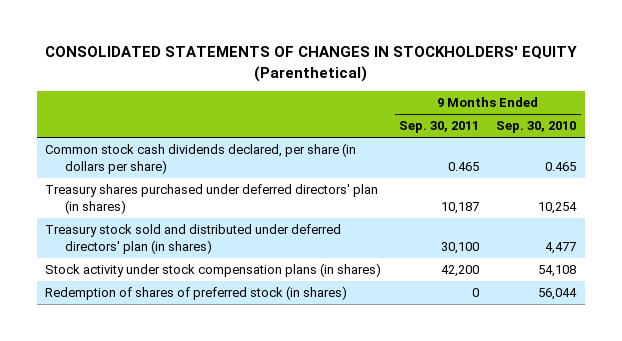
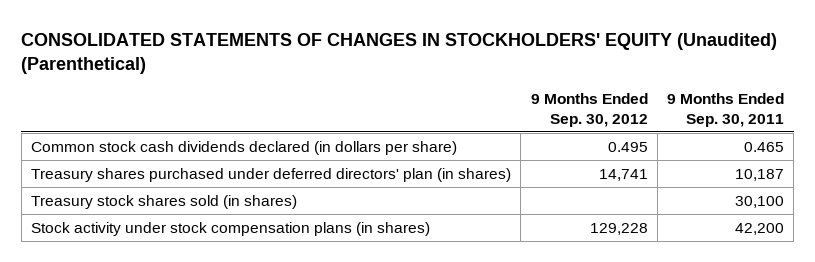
- CONSOLIDATED STATEMENTS OF CHANGES IN STOCKHOLDERS' EQUITY (Parenthetical)
+ CONSOLIDATED STATEMENTS OF CHANGES IN STOCKHOLDERS' EQUITY (Unaudited) (Parenthetical)
- | 9 Months Ended Sep. 30, 2011 | 9 Months Ended Sep. 30, 2010
+ | 9 Months Ended Sep. 30, 2012 | 9 Months Ended Sep. 30, 2011
- Common stock cash dividends declared, per share (in dollars per share) | 0.465 | 0.465
+ Common stock cash dividends declared (in dollars per share) | 0.495 | 0.465
- Treasury stock sold and distributed under deferred directors' plan (in shares) | 30,100 | 4,477
+ Treasury stock shares sold (in shares) | | 30,100
- Redemption of shares of preferred stock (in shares) | 0 | 56,044

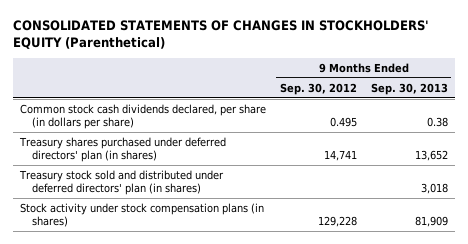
- CONSOLIDATED STATEMENTS OF CHANGES IN STOCKHOLDERS' EQUITY (Unaudited) (Parenthetical)
+ CONSOLIDATED STATEMENTS OF CHANGES IN STOCKHOLDERS' EQUITY (Parenthetical)
- | 9 Months Ended Sep. 30, 2012 | 9 Months Ended Sep. 30, 2011
+ | 9 Months Ended Sep. 30, 2012 | 9 Months Ended Sep. 30, 2013
- Common stock cash dividends declared (in dollars per share) | 0.495 | 0.465
+ Common stock cash dividends declared, per share (in dollars per share) | 0.495 | 0.38
- Treasury stock shares sold (in shares) | | 30,100
+ Treasury stock sold and distributed under deferred directors' plan (in shares) | | 3,018

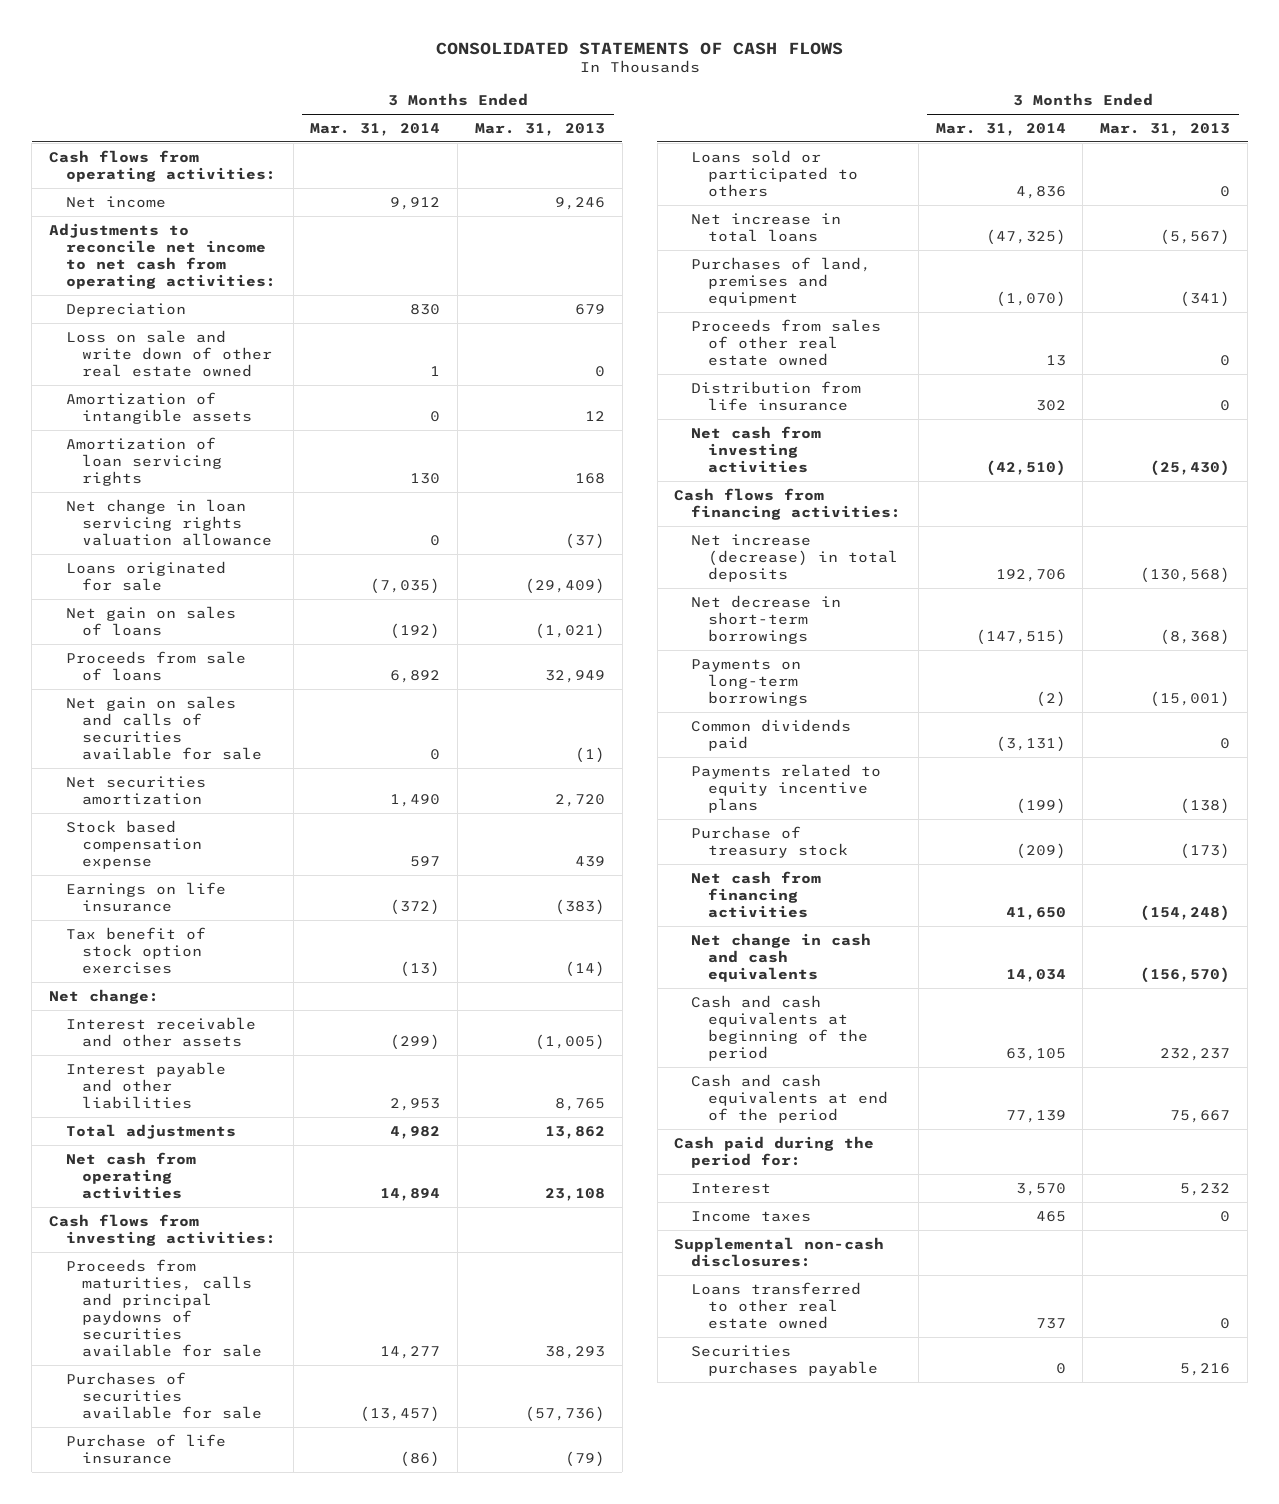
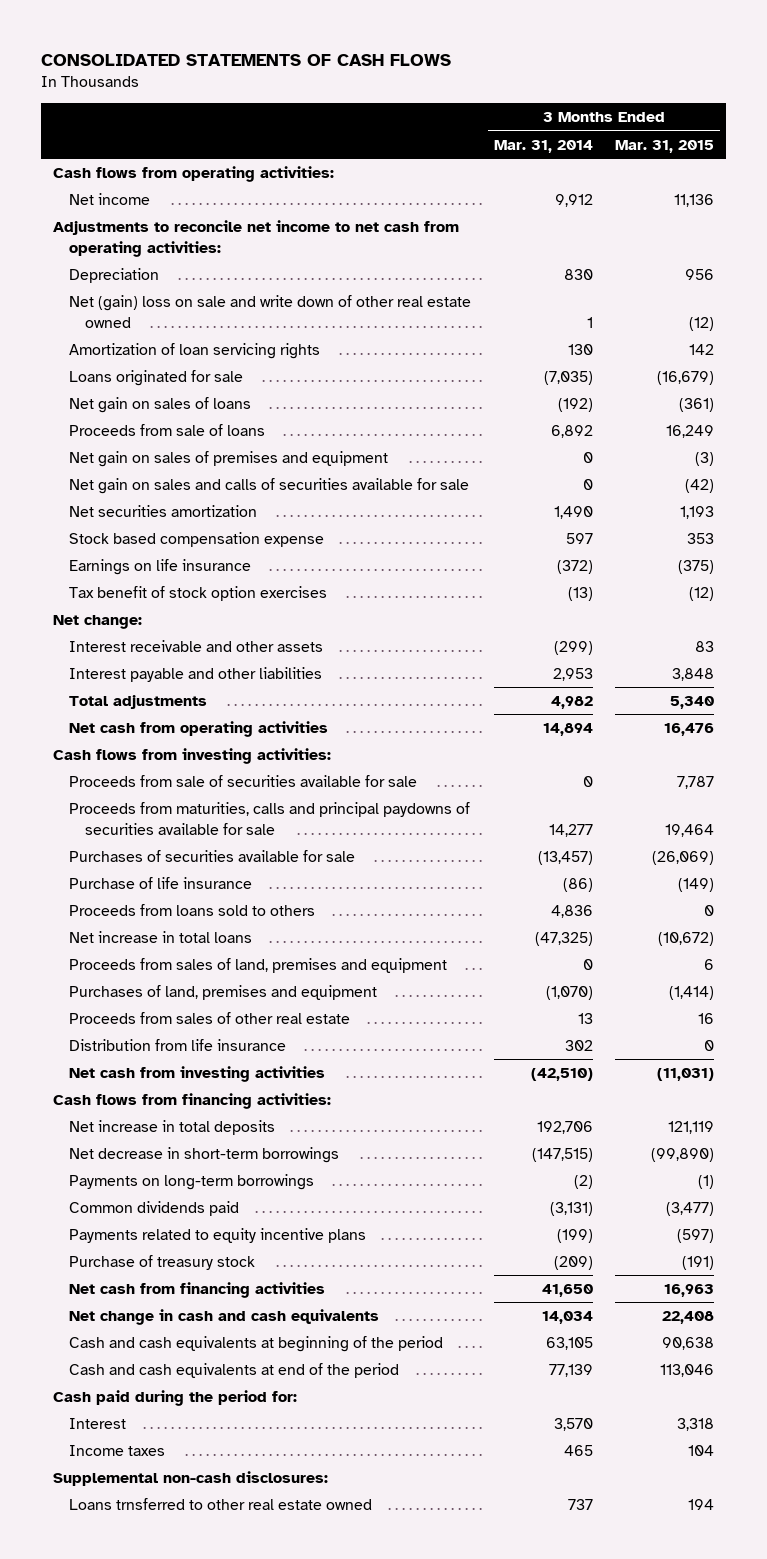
- | 3 Months Ended Mar. 31, 2014 | 3 Months Ended Mar. 31, 2013
+ | 3 Months Ended Mar. 31, 2014 | 3 Months Ended Mar. 31, 2015
- Loss on sale and write down of other real estate owned | 1 | 0
- Amortization of intangible assets | 0 | 12
+ Net (gain) loss on sale and write down of other real estate owned | 1 | (12)
- Net change in loan servicing rights valuation allowance | 0 | (37)
+ Net gain on sales of premises and equipment | 0 | (3)
+ Proceeds from sale of securities available for sale | 0 | 7,787
- Loans sold or participated to others | 4,836 | 0
+ Proceeds from loans sold to others | 4,836 | 0
+ Proceeds from sales of land, premises and equipment | 0 | 6
- Proceeds from sales of other real estate owned | 13 | 0
+ Proceeds from sales of other real estate | 13 | 16
- Net increase (decrease) in total deposits | 192,706 | (130,568)
+ Net increase in total deposits | 192,706 | 121,119
- Loans transferred to other real estate owned | 737 | 0
- Securities purchases payable | 0 | 5,216
+ Loans trnsferred to other real estate owned | 737 | 194

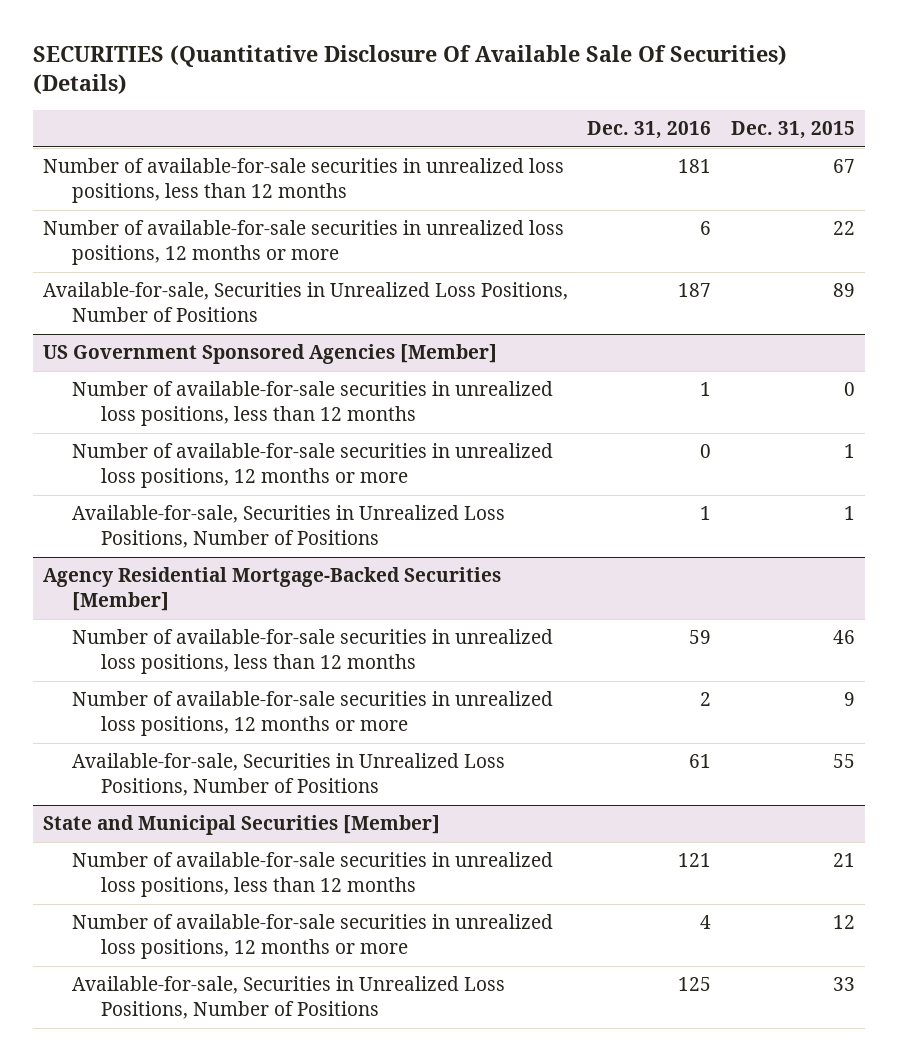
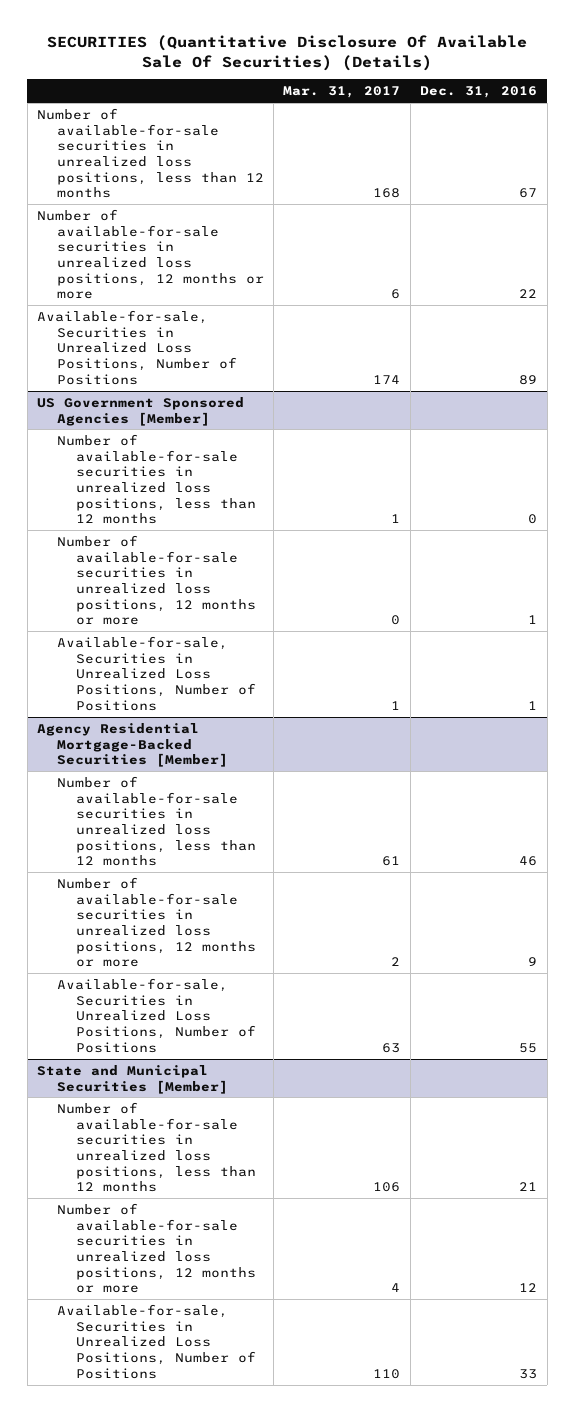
- | Dec. 31, 2016 | Dec. 31, 2015
+ | Mar. 31, 2017 | Dec. 31, 2016
- Number of available-for-sale securities in unrealized loss positions, less than 12 months | 181 | 67
- Number of available-for-sale securities in unrealized loss positions, 12 months or more | 6 | 22
- Available-for-sale, Securities in Unrealized Loss Positions, Number of Positions | 187 | 89
+ Number of available-for-sale securities in unrealized loss positions, less than 12 months | 168 | 67
+ Number of available-for-sale securities in unrealized loss positions, 12 months or more | 6 | 22
+ Available-for-sale, Securities in Unrealized Loss Positions, Number of Positions | 174 | 89
@ US Government Sponsored Agencies [Member]
- Number of available-for-sale securities in unrealized loss positions, less than 12 months | 1 | 0
- Number of available-for-sale securities in unrealized loss positions, 12 months or more | 0 | 1
+ Number of available-for-sale securities in unrealized loss positions, less than 12 months | 1 | 0
+ Number of available-for-sale securities in unrealized loss positions, 12 months or more | 0 | 1
@ Agency Residential Mortgage-Backed Securities [Member]
- Number of available-for-sale securities in unrealized loss positions, less than 12 months | 59 | 46
- Number of available-for-sale securities in unrealized loss positions, 12 months or more | 2 | 9
- Available-for-sale, Securities in Unrealized Loss Positions, Number of Positions | 61 | 55
+ Number of available-for-sale securities in unrealized loss positions, less than 12 months | 61 | 46
+ Number of available-for-sale securities in unrealized loss positions, 12 months or more | 2 | 9
+ Available-for-sale, Securities in Unrealized Loss Positions, Number of Positions | 63 | 55
@ State and Municipal Securities [Member]
- Number of available-for-sale securities in unrealized loss positions, less than 12 months | 121 | 21
- Number of available-for-sale securities in unrealized loss positions, 12 months or more | 4 | 12
- Available-for-sale, Securities in Unrealized Loss Positions, Number of Positions | 125 | 33
+ Number of available-for-sale securities in unrealized loss positions, less than 12 months | 106 | 21
+ Number of available-for-sale securities in unrealized loss positions, 12 months or more | 4 | 12
+ Available-for-sale, Securities in Unrealized Loss Positions, Number of Positions | 110 | 33

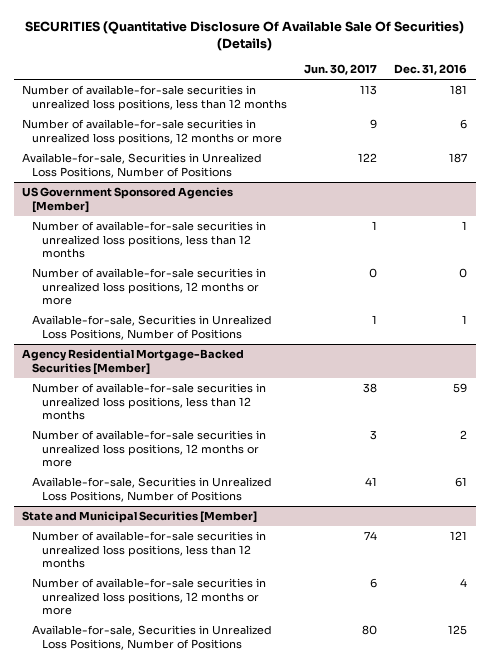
- | Mar. 31, 2017 | Dec. 31, 2016
+ | Jun. 30, 2017 | Dec. 31, 2016
- Number of available-for-sale securities in unrealized loss positions, less than 12 months | 168 | 67
- Number of available-for-sale securities in unrealized loss positions, 12 months or more | 6 | 22
- Available-for-sale, Securities in Unrealized Loss Positions, Number of Positions | 174 | 89
+ Number of available-for-sale securities in unrealized loss positions, less than 12 months | 113 | 181
+ Number of available-for-sale securities in unrealized loss positions, 12 months or more | 9 | 6
+ Available-for-sale, Securities in Unrealized Loss Positions, Number of Positions | 122 | 187
@ US Government Sponsored Agencies [Member]
- Number of available-for-sale securities in unrealized loss positions, less than 12 months | 1 | 0
- Number of available-for-sale securities in unrealized loss positions, 12 months or more | 0 | 1
+ Number of available-for-sale securities in unrealized loss positions, less than 12 months | 1 | 1
+ Number of available-for-sale securities in unrealized loss positions, 12 months or more | 0 | 0
@ Agency Residential Mortgage-Backed Securities [Member]
- Number of available-for-sale securities in unrealized loss positions, less than 12 months | 61 | 46
- Number of available-for-sale securities in unrealized loss positions, 12 months or more | 2 | 9
- Available-for-sale, Securities in Unrealized Loss Positions, Number of Positions | 63 | 55
+ Number of available-for-sale securities in unrealized loss positions, less than 12 months | 38 | 59
+ Number of available-for-sale securities in unrealized loss positions, 12 months or more | 3 | 2
+ Available-for-sale, Securities in Unrealized Loss Positions, Number of Positions | 41 | 61
@ State and Municipal Securities [Member]
- Number of available-for-sale securities in unrealized loss positions, less than 12 months | 106 | 21
- Number of available-for-sale securities in unrealized loss positions, 12 months or more | 4 | 12
- Available-for-sale, Securities in Unrealized Loss Positions, Number of Positions | 110 | 33
+ Number of available-for-sale securities in unrealized loss positions, less than 12 months | 74 | 121
+ Number of available-for-sale securities in unrealized loss positions, 12 months or more | 6 | 4
+ Available-for-sale, Securities in Unrealized Loss Positions, Number of Positions | 80 | 125

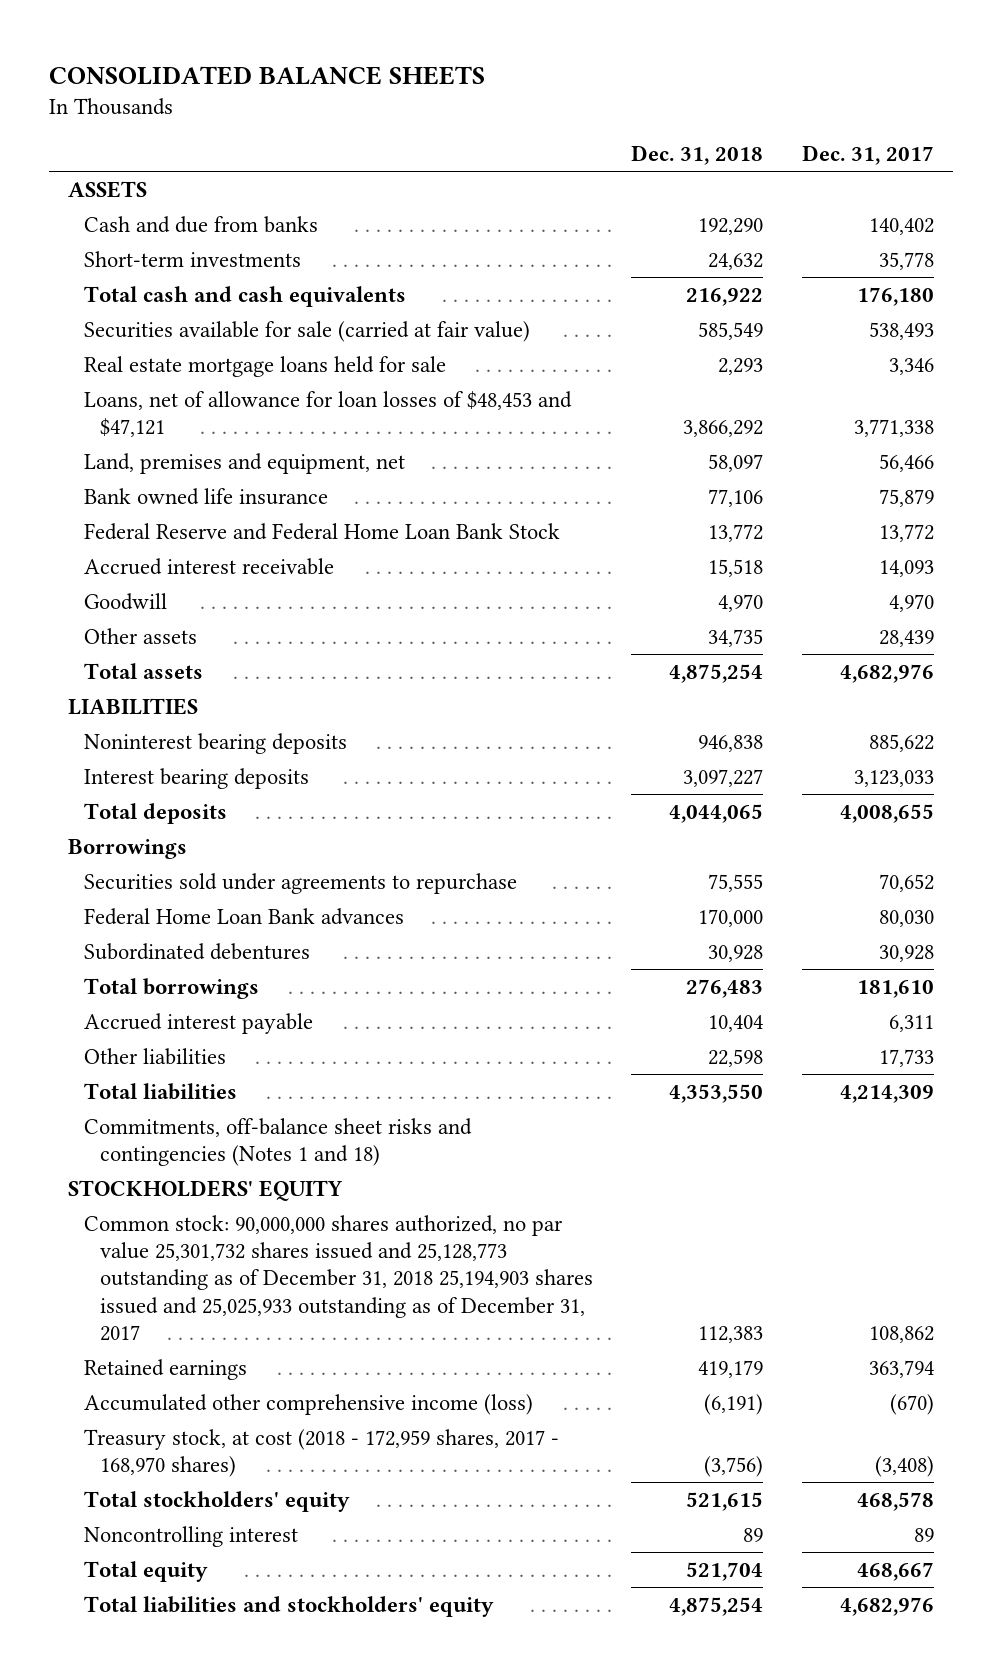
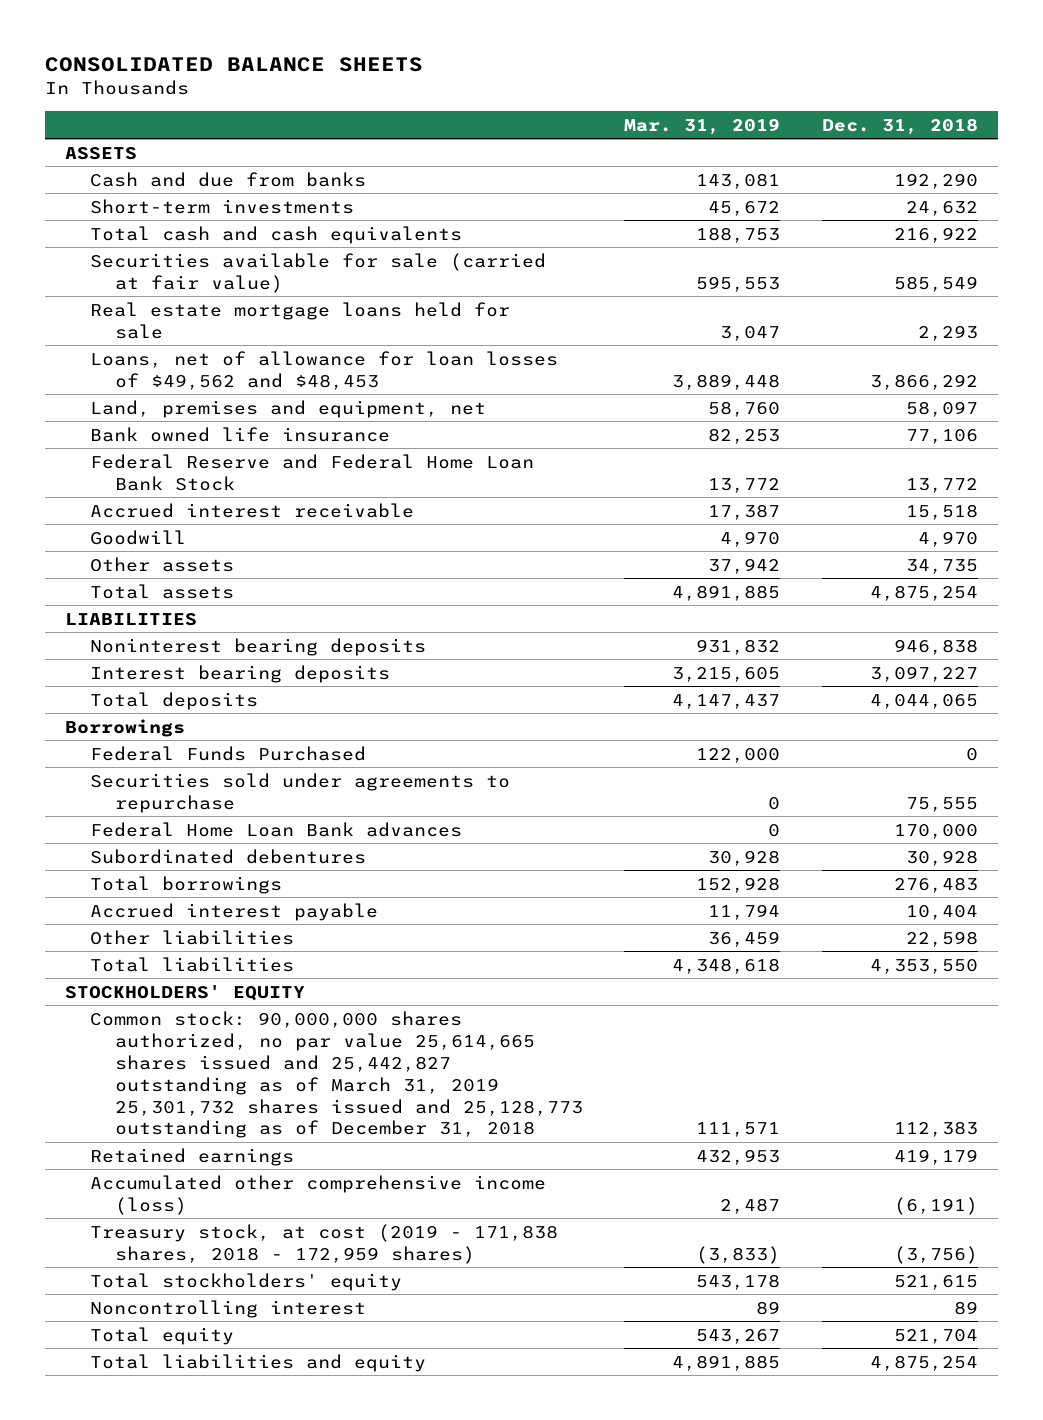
- | Dec. 31, 2018 | Dec. 31, 2017
+ | Mar. 31, 2019 | Dec. 31, 2018
- Loans, net of allowance for loan losses of $48,453 and $47,121 | 3,866,292 | 3,771,338
+ Loans, net of allowance for loan losses of $49,562 and $48,453 | 3,889,448 | 3,866,292
+ Federal Funds Purchased | 122,000 | 0
- Commitments, off-balance sheet risks and contingencies (Notes 1 and 18)
- Common stock: 90,000,000 shares authorized, no par value 25,301,732 shares issued and 25,128,773 outstanding as of December 31, 2018 25,194,903 shares issued and 25,025,933 outstanding as of December 31, 2017 | 112,383 | 108,862
+ Common stock: 90,000,000 shares authorized, no par value 25,614,665 shares issued and 25,442,827 outstanding as of March 31, 2019 25,301,732 shares issued and 25,128,773 outstanding as of December 31, 2018 | 111,571 | 112,383
- Treasury stock, at cost (2018 - 172,959 shares, 2017 - 168,970 shares) | (3,756) | (3,408)
+ Treasury stock, at cost (2019 - 171,838 shares, 2018 - 172,959 shares) | (3,833) | (3,756)
- Total liabilities and stockholders' equity | 4,875,254 | 4,682,976
+ Total liabilities and equity | 4,891,885 | 4,875,254

